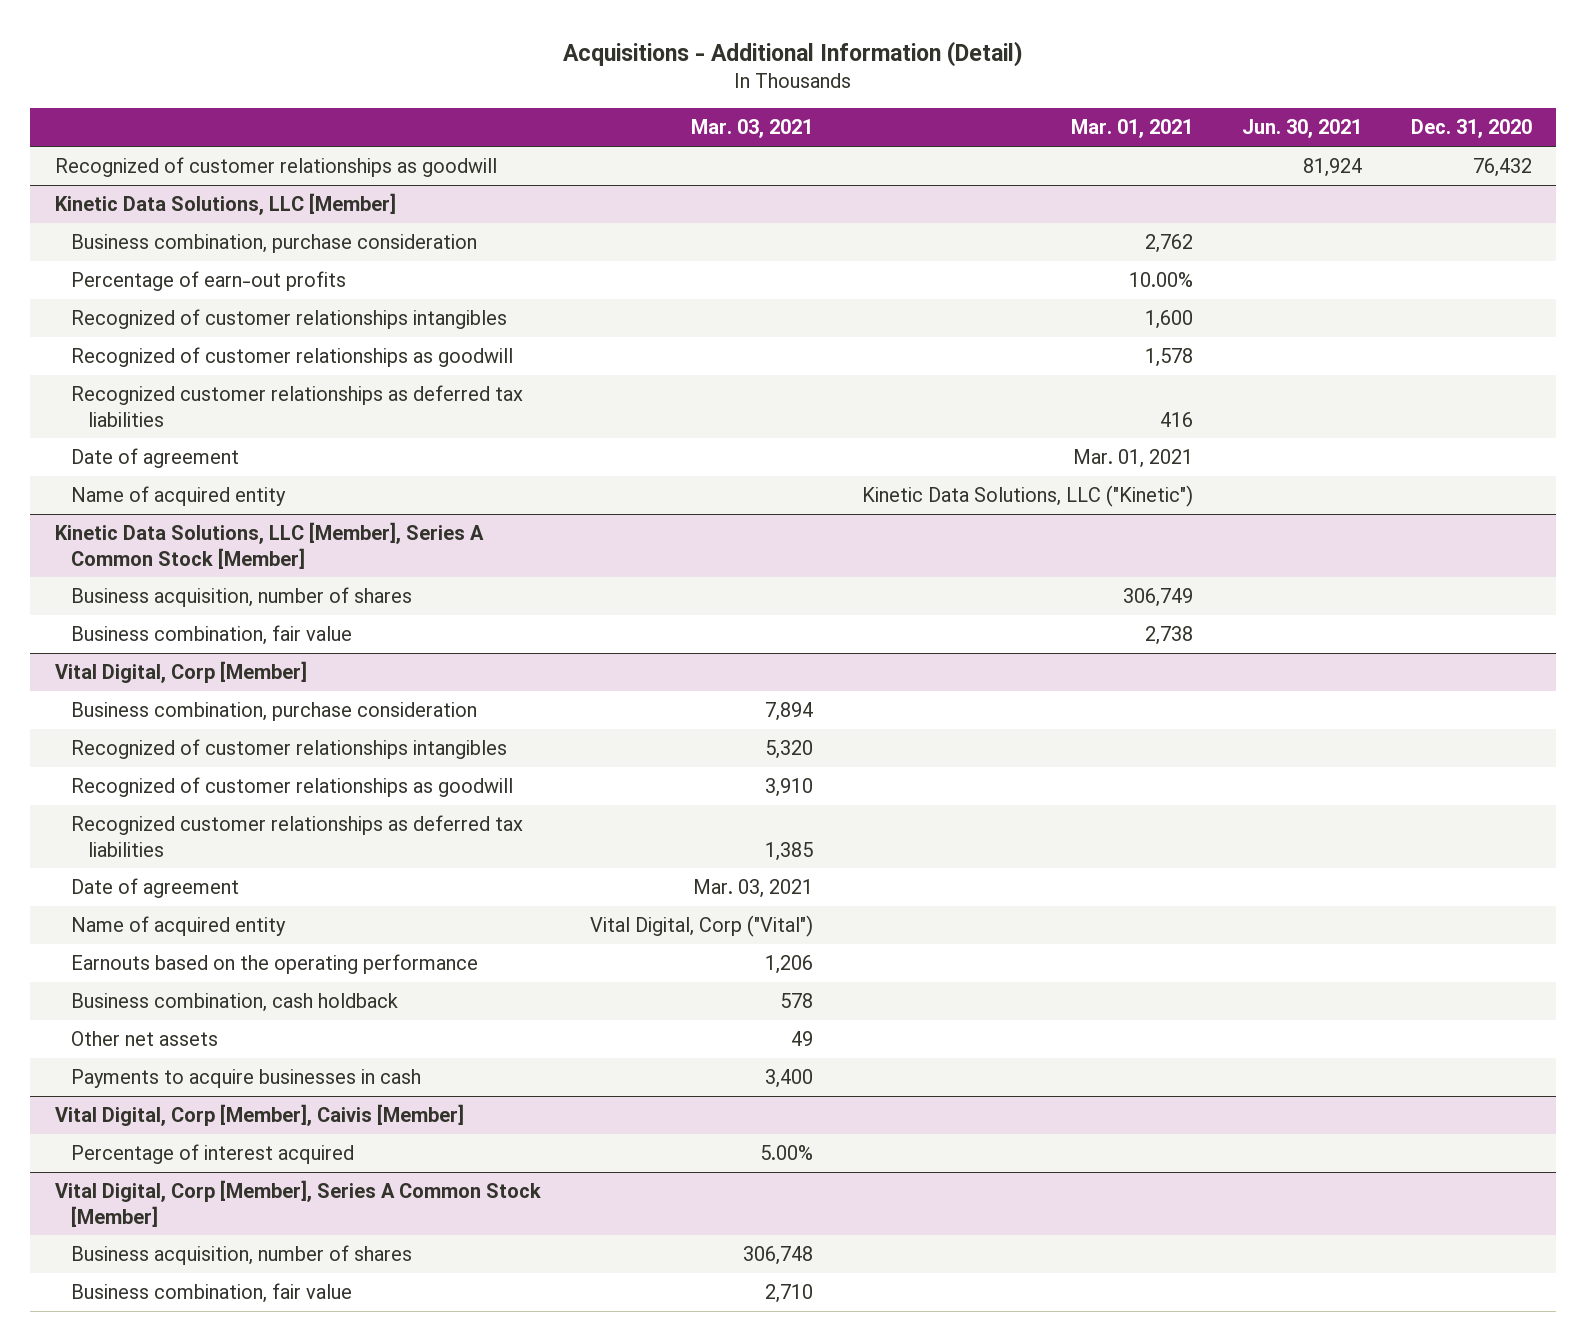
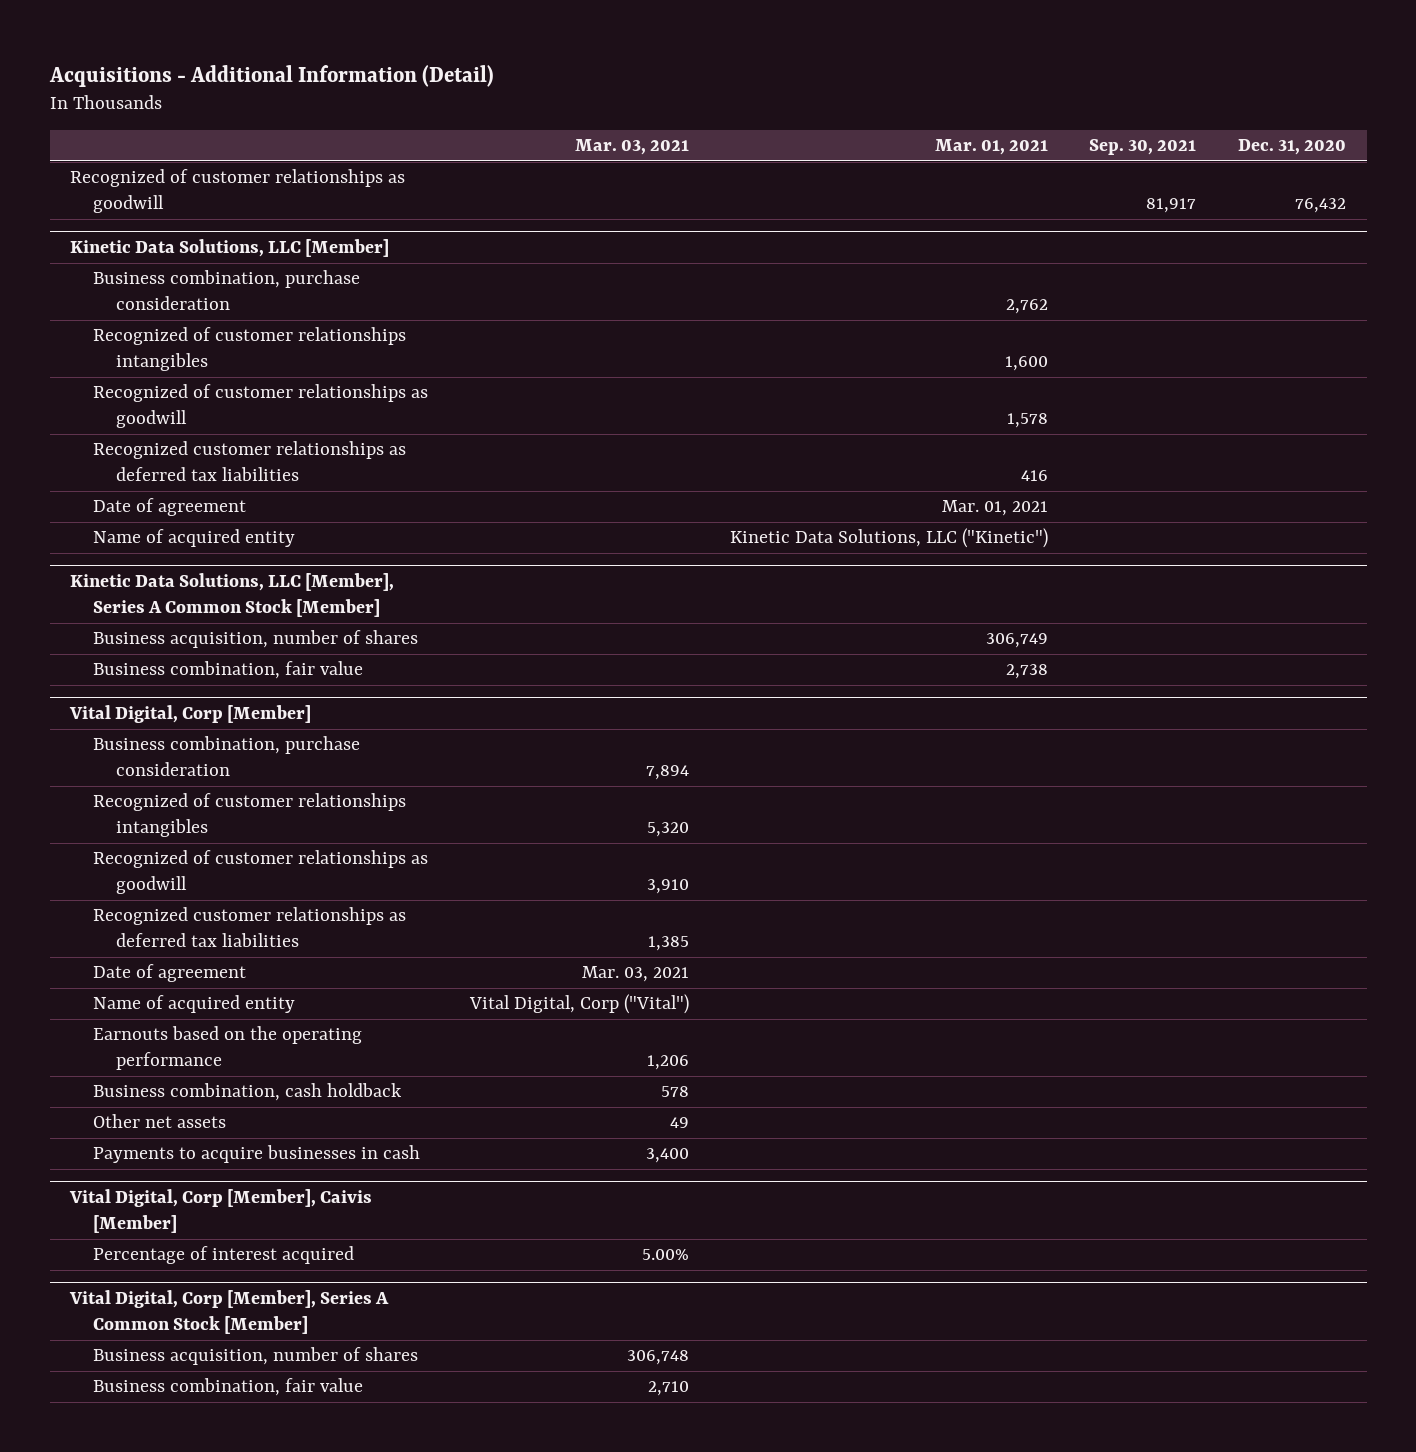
- | Mar. 03, 2021 | Mar. 01, 2021 | Jun. 30, 2021 | Dec. 31, 2020
+ | Mar. 03, 2021 | Mar. 01, 2021 | Sep. 30, 2021 | Dec. 31, 2020
@ Kinetic Data Solutions, LLC [Member]
- Percentage of earn-out profits | | 10.00% | |

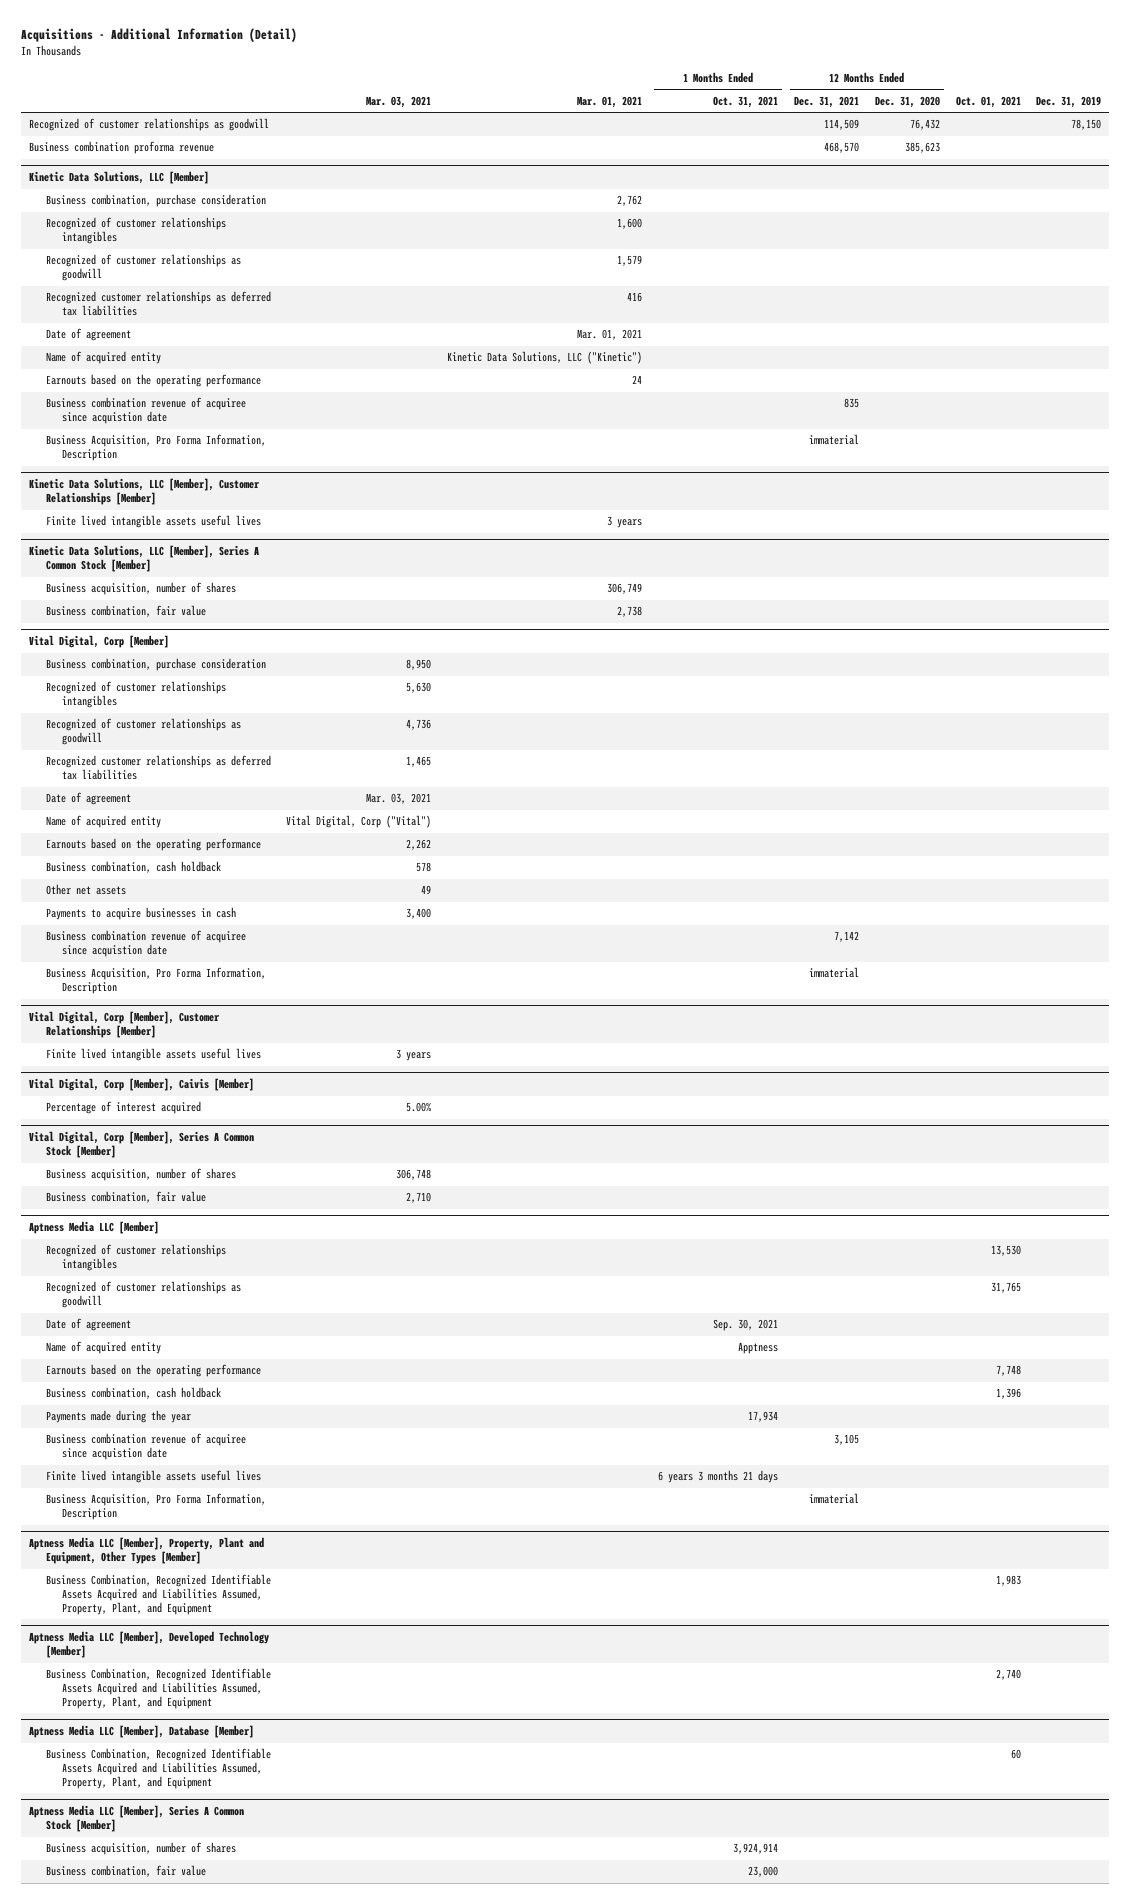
- | Mar. 03, 2021 | Mar. 01, 2021 | Sep. 30, 2021 | Dec. 31, 2020
+ | Mar. 03, 2021 | Mar. 01, 2021 | 1 Months Ended Oct. 31, 2021 | 12 Months Ended Dec. 31, 2021 | 12 Months Ended Dec. 31, 2020 | Oct. 01, 2021 | Dec. 31, 2019
+ Business combination proforma revenue | | | | 468,570 | 385,623 | |
@ Kinetic Data Solutions, LLC [Member]
- Recognized of customer relationships as goodwill | | 1,578 | |
+ Recognized of customer relationships as goodwill | | 1,579 | | | | |
+ Earnouts based on the operating performance | | 24 | | | | |
+ Business combination revenue of acquiree since acquistion date | | | | 835 | | |
+ Business Acquisition, Pro Forma Information, Description | | | | immaterial | | |
+ Kinetic Data Solutions, LLC [Member], Customer Relationships [Member]
+ Finite lived intangible assets useful lives | | 3 years | | | | |
@ Vital Digital, Corp [Member]
- Business combination, purchase consideration | 7,894 | | |
- Recognized of customer relationships intangibles | 5,320 | | |
- Recognized of customer relationships as goodwill | 3,910 | | |
- Recognized customer relationships as deferred tax liabilities | 1,385 | | |
+ Business combination, purchase consideration | 8,950 | | | | | |
+ Recognized of customer relationships intangibles | 5,630 | | | | | |
+ Recognized of customer relationships as goodwill | 4,736 | | | | | |
+ Recognized customer relationships as deferred tax liabilities | 1,465 | | | | | |
- Earnouts based on the operating performance | 1,206 | | |
+ Earnouts based on the operating performance | 2,262 | | | | | |
+ Business combination revenue of acquiree since acquistion date | | | | 7,142 | | |
+ Business Acquisition, Pro Forma Information, Description | | | | immaterial | | |
+ Vital Digital, Corp [Member], Customer Relationships [Member]
+ Finite lived intangible assets useful lives | 3 years | | | | | |
+ Aptness Media LLC [Member]
+ Recognized of customer relationships intangibles | | | | | | 13,530 |
+ Recognized of customer relationships as goodwill | | | | | | 31,765 |
+ Date of agreement | | | Sep. 30, 2021 | | | |
+ Name of acquired entity | | | Apptness | | | |
+ Earnouts based on the operating performance | | | | | | 7,748 |
+ Business combination, cash holdback | | | | | | 1,396 |
+ Payments made during the year | | | 17,934 | | | |
+ Business combination revenue of acquiree since acquistion date | | | | 3,105 | | |
+ Finite lived intangible assets useful lives | | | 6 years 3 months 21 days | | | |
+ Business Acquisition, Pro Forma Information, Description | | | | immaterial | | |
+ Aptness Media LLC [Member], Property, Plant and Equipment, Other Types [Member]
+ Business Combination, Recognized Identifiable Assets Acquired and Liabilities Assumed, Property, Plant, and Equipment | | | | | | 1,983 |
+ Aptness Media LLC [Member], Developed Technology [Member]
+ Business Combination, Recognized Identifiable Assets Acquired and Liabilities Assumed, Property, Plant, and Equipment | | | | | | 2,740 |
+ Aptness Media LLC [Member], Database [Member]
+ Business Combination, Recognized Identifiable Assets Acquired and Liabilities Assumed, Property, Plant, and Equipment | | | | | | 60 |
+ Aptness Media LLC [Member], Series A Common Stock [Member]
+ Business acquisition, number of shares | | | 3,924,914 | | | |
+ Business combination, fair value | | | 23,000 | | | |

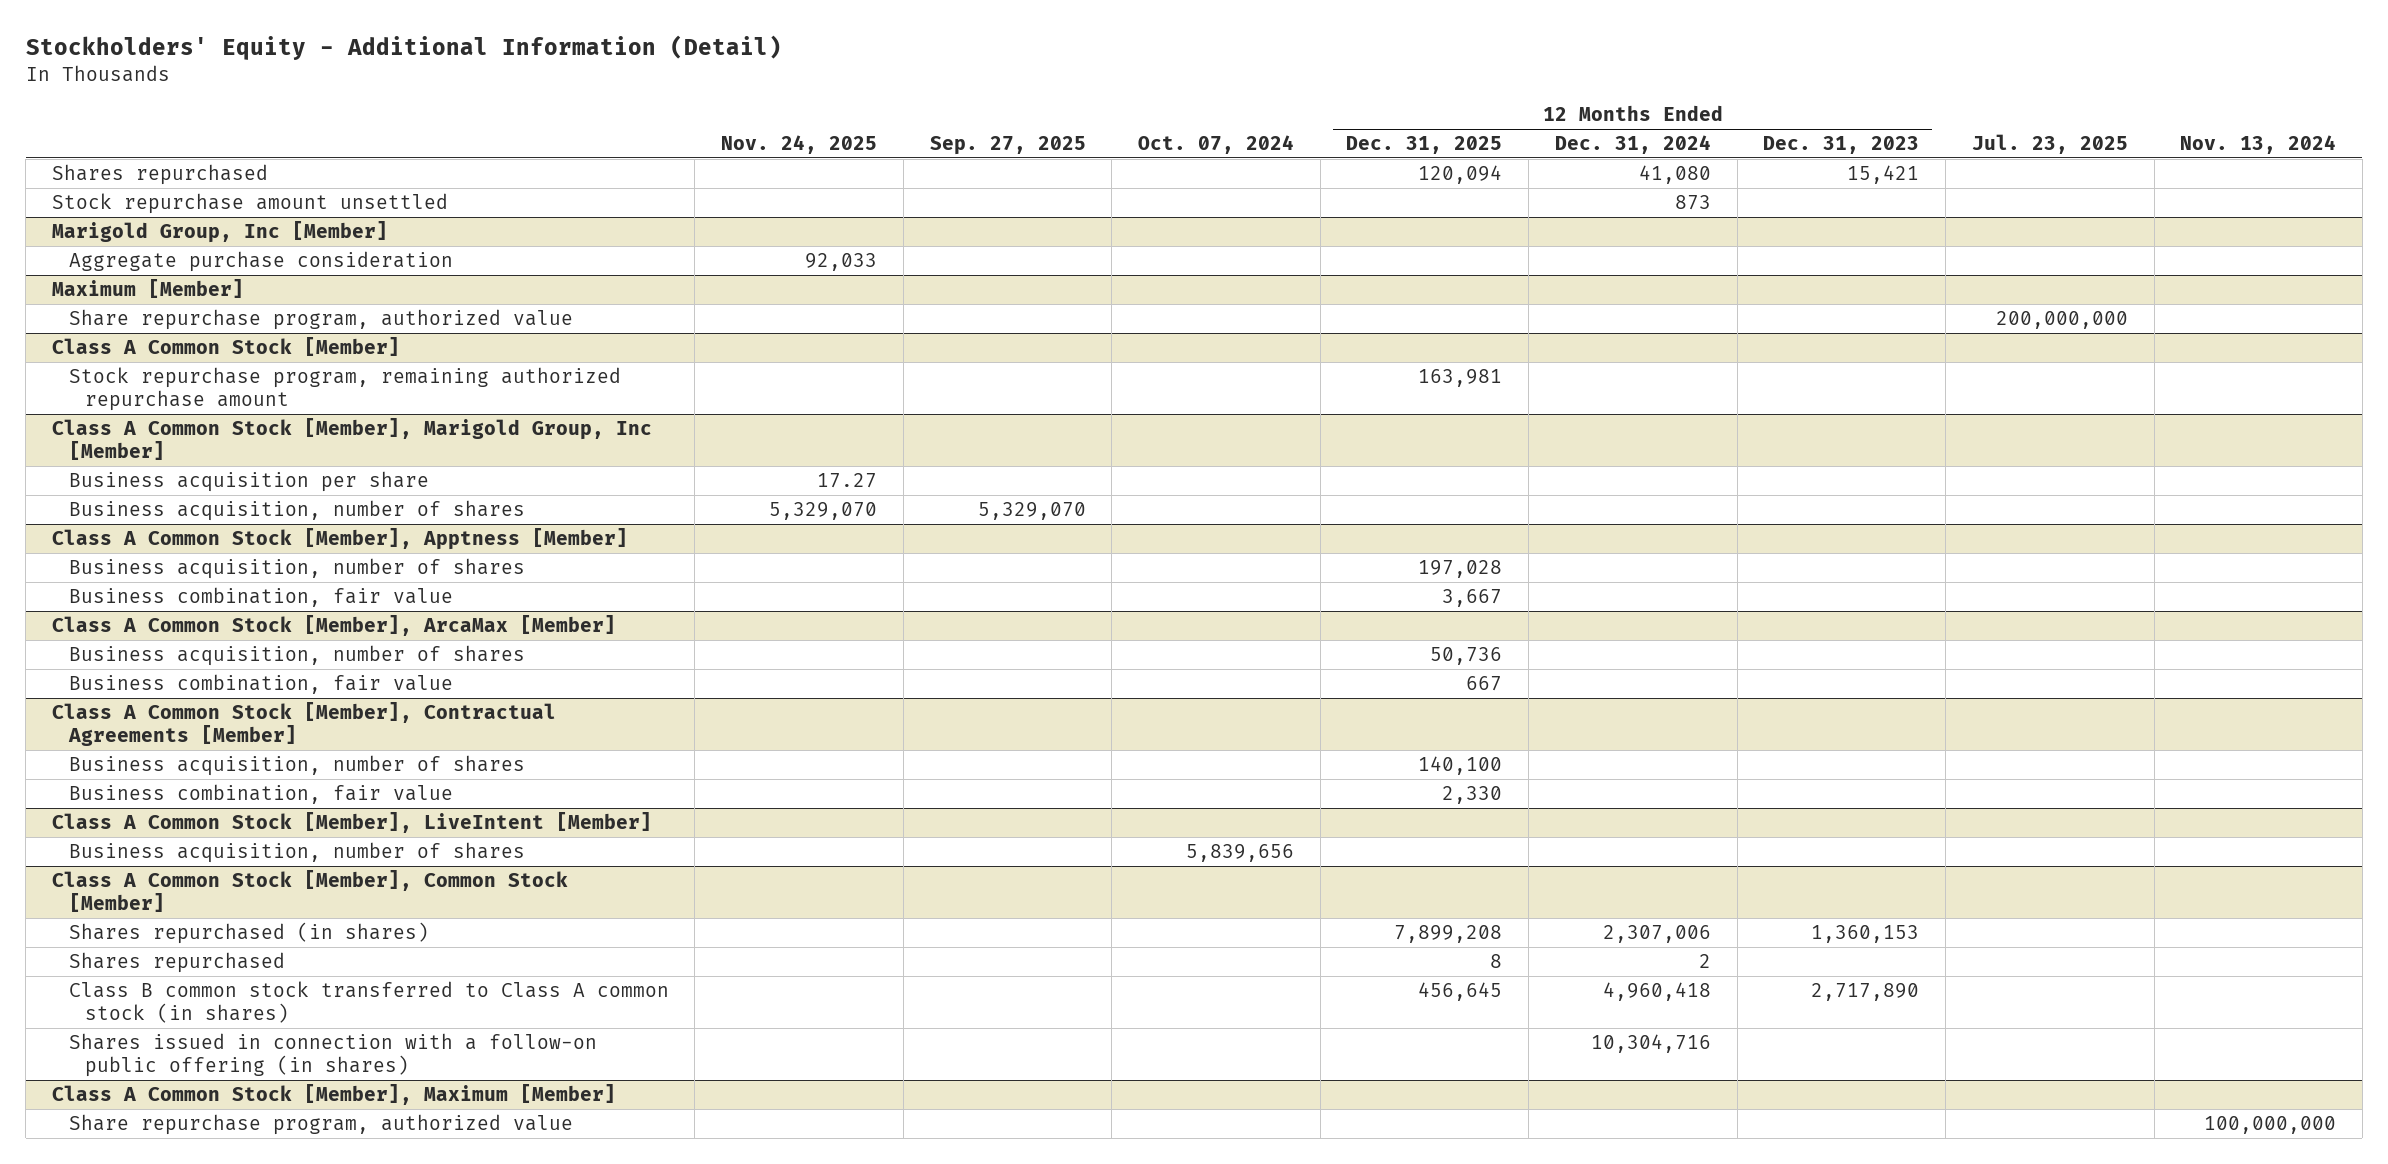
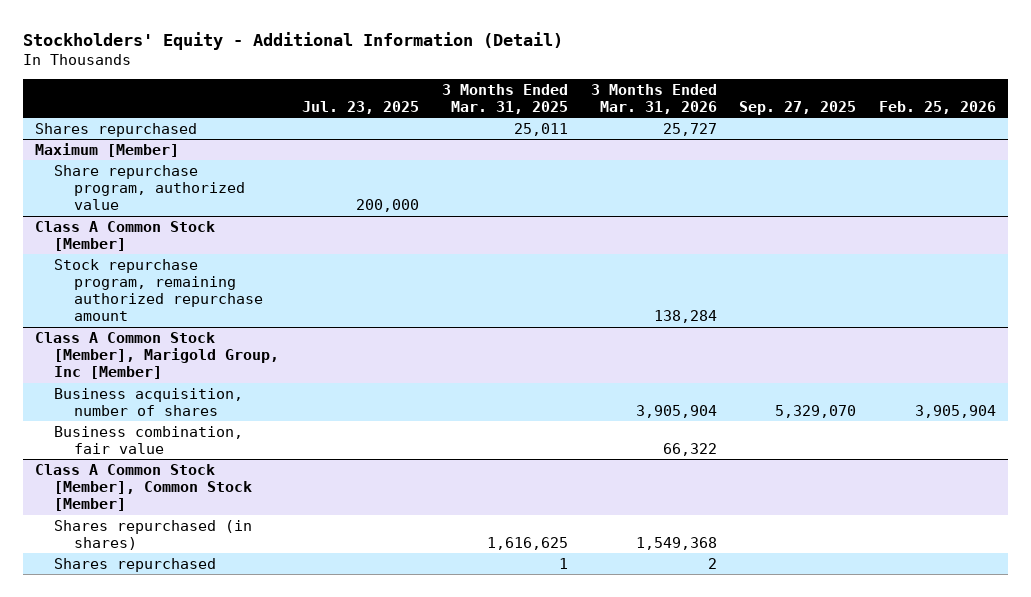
- | Nov. 24, 2025 | Sep. 27, 2025 | Oct. 07, 2024 | 12 Months Ended Dec. 31, 2025 | 12 Months Ended Dec. 31, 2024 | 12 Months Ended Dec. 31, 2023 | Jul. 23, 2025 | Nov. 13, 2024
+ | Jul. 23, 2025 | 3 Months Ended Mar. 31, 2025 | 3 Months Ended Mar. 31, 2026 | Sep. 27, 2025 | Feb. 25, 2026
- Stock repurchase amount unsettled | | | | | 873 | | |
- Marigold Group, Inc [Member]
- Aggregate purchase consideration | 92,033 | | | | | | |
@ Maximum [Member]
- Share repurchase program, authorized value | | | | | | | 200,000,000 |
+ Share repurchase program, authorized value | 200,000 | | | |
@ Class A Common Stock [Member], Marigold Group, Inc [Member]
- Business acquisition per share | 17.27 | | | | | | |
- Class A Common Stock [Member], Apptness [Member]
- Business acquisition, number of shares | | | | 197,028 | | | |
- Business combination, fair value | | | | 3,667 | | | |
- Class A Common Stock [Member], ArcaMax [Member]
- Business acquisition, number of shares | | | | 50,736 | | | |
- Business combination, fair value | | | | 667 | | | |
- Class A Common Stock [Member], Contractual Agreements [Member]
- Business acquisition, number of shares | | | | 140,100 | | | |
- Business combination, fair value | | | | 2,330 | | | |
- Class A Common Stock [Member], LiveIntent [Member]
- Business acquisition, number of shares | | | 5,839,656 | | | | |
@ Class A Common Stock [Member], Marigold Group, Inc [Member]
+ Business combination, fair value | | | 66,322 | |
@ Class A Common Stock [Member], Common Stock [Member]
- Class B common stock transferred to Class A common stock (in shares) | | | | 456,645 | 4,960,418 | 2,717,890 | |
- Shares issued in connection with a follow-on public offering (in shares) | | | | | 10,304,716 | | |
- Class A Common Stock [Member], Maximum [Member]
- Share repurchase program, authorized value | | | | | | | | 100,000,000

